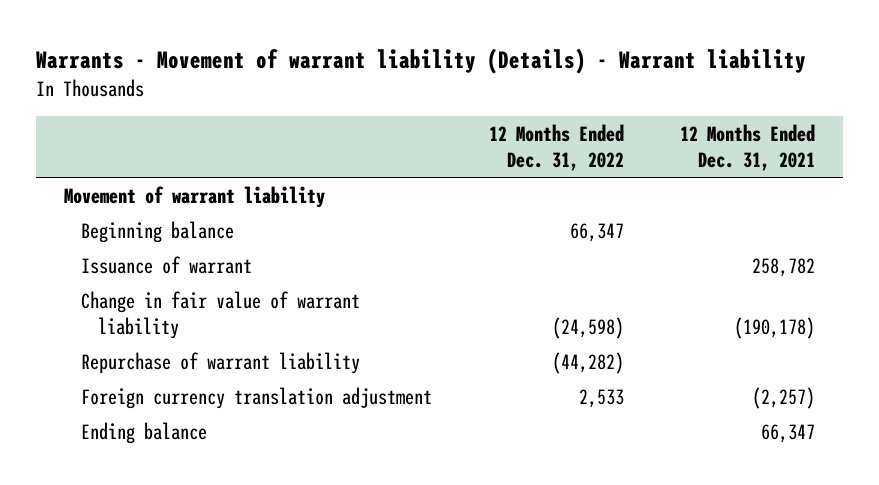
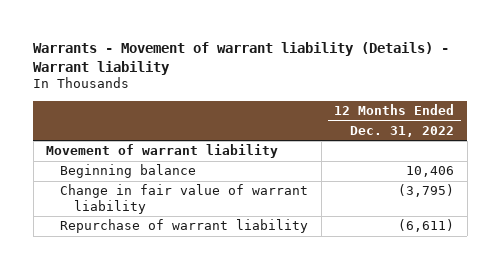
- | 12 Months Ended Dec. 31, 2022 | 12 Months Ended Dec. 31, 2021
+ | 12 Months Ended Dec. 31, 2022
- Beginning balance | 66,347 |
- Issuance of warrant | | 258,782
- Change in fair value of warrant liability | (24,598) | (190,178)
- Repurchase of warrant liability | (44,282) |
- Foreign currency translation adjustment | 2,533 | (2,257)
- Ending balance | | 66,347
+ Beginning balance | 10,406
+ Change in fair value of warrant liability | (3,795)
+ Repurchase of warrant liability | (6,611)

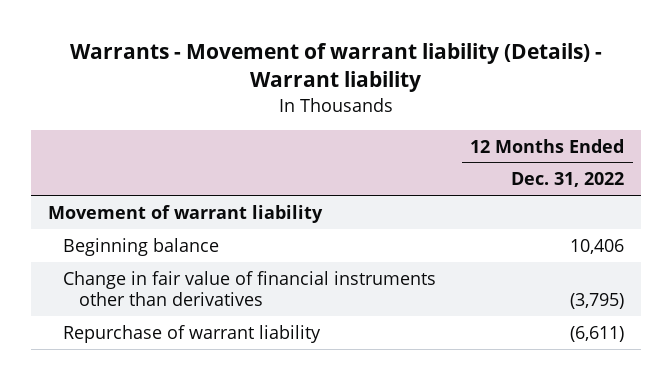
- Change in fair value of warrant liability | (3,795)
+ Change in fair value of financial instruments other than derivatives | (3,795)

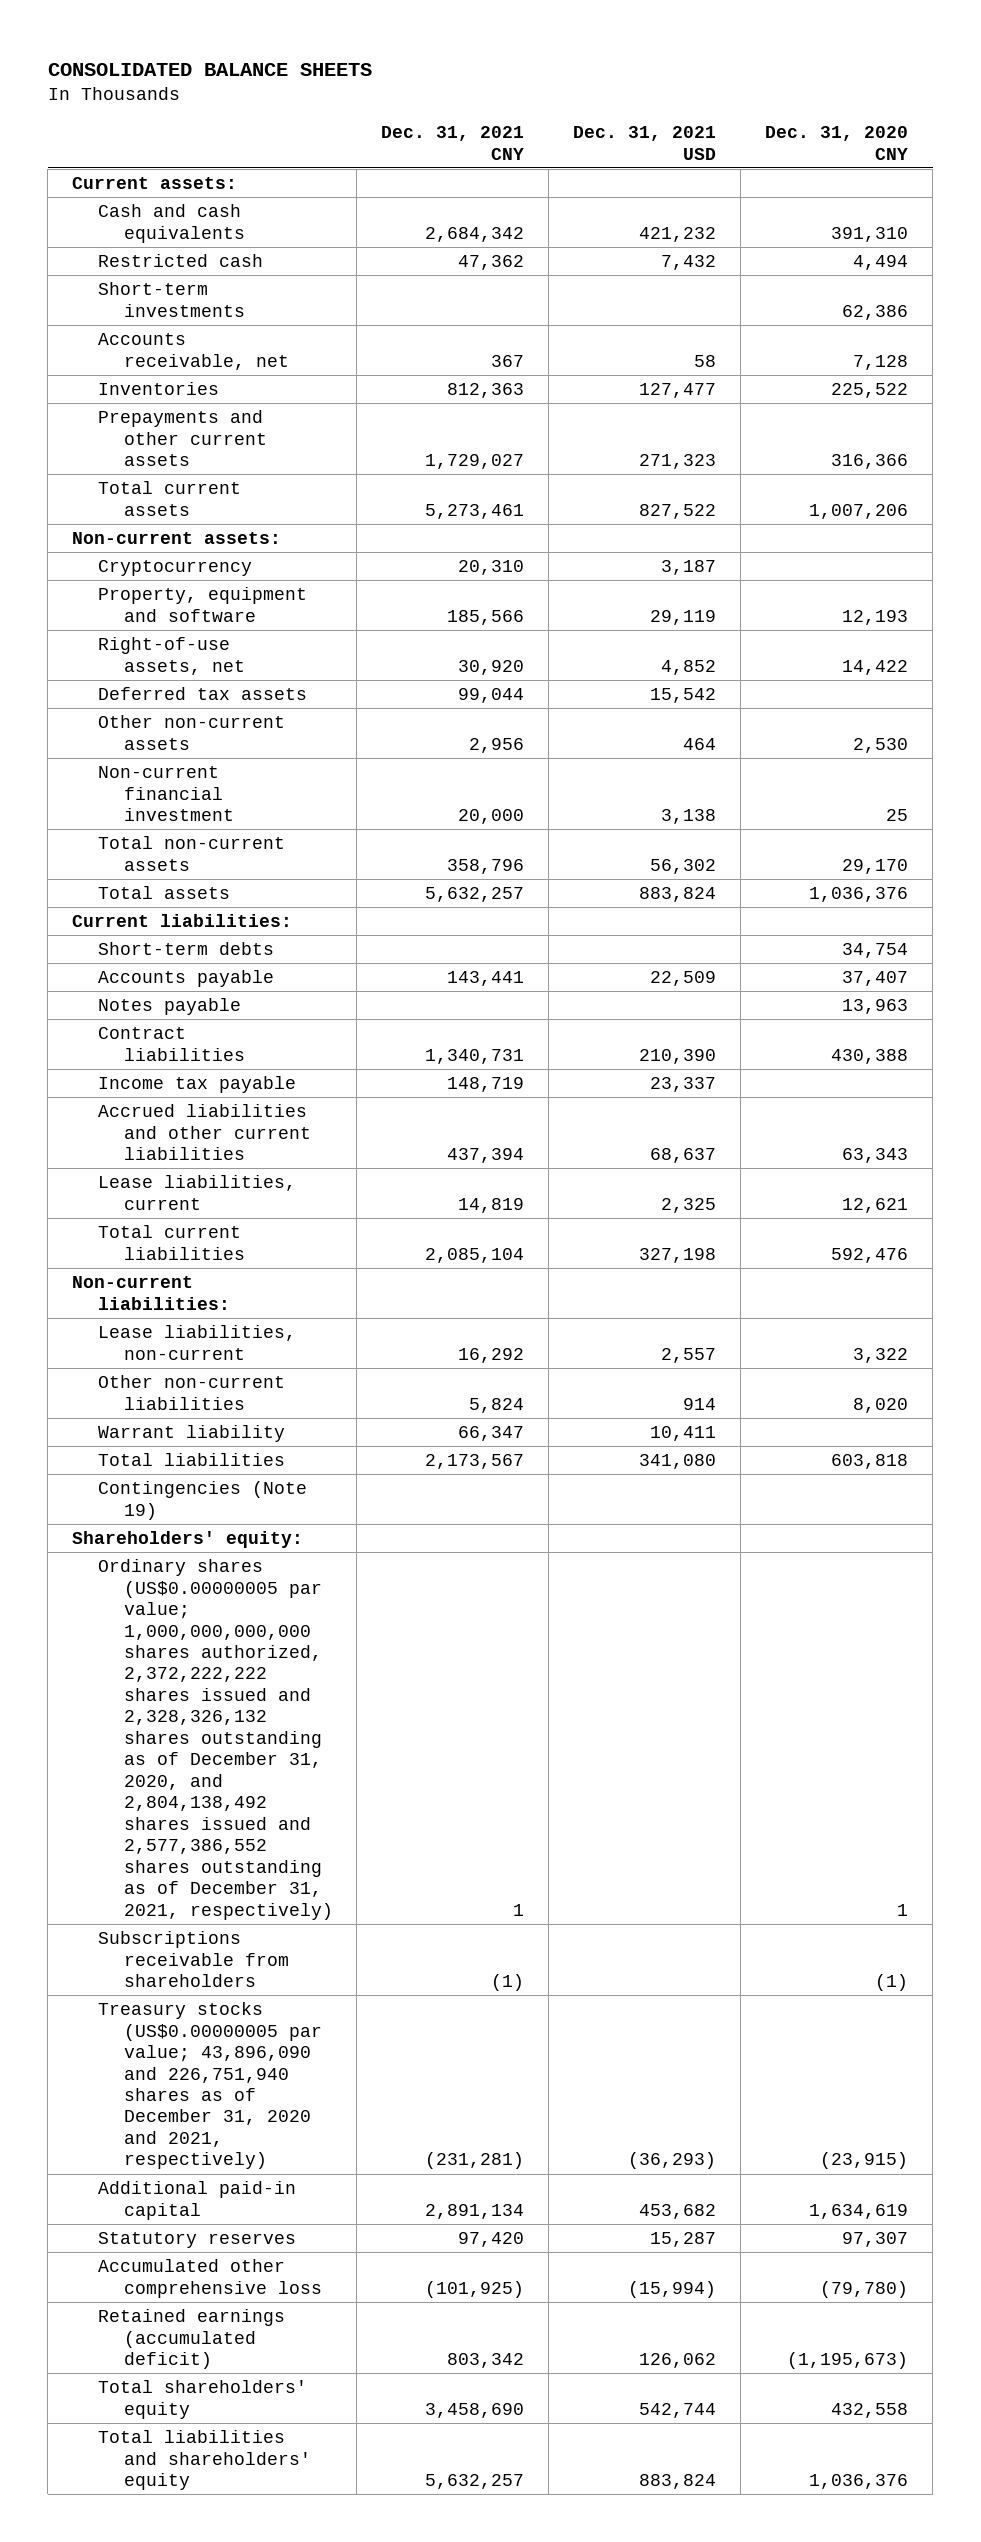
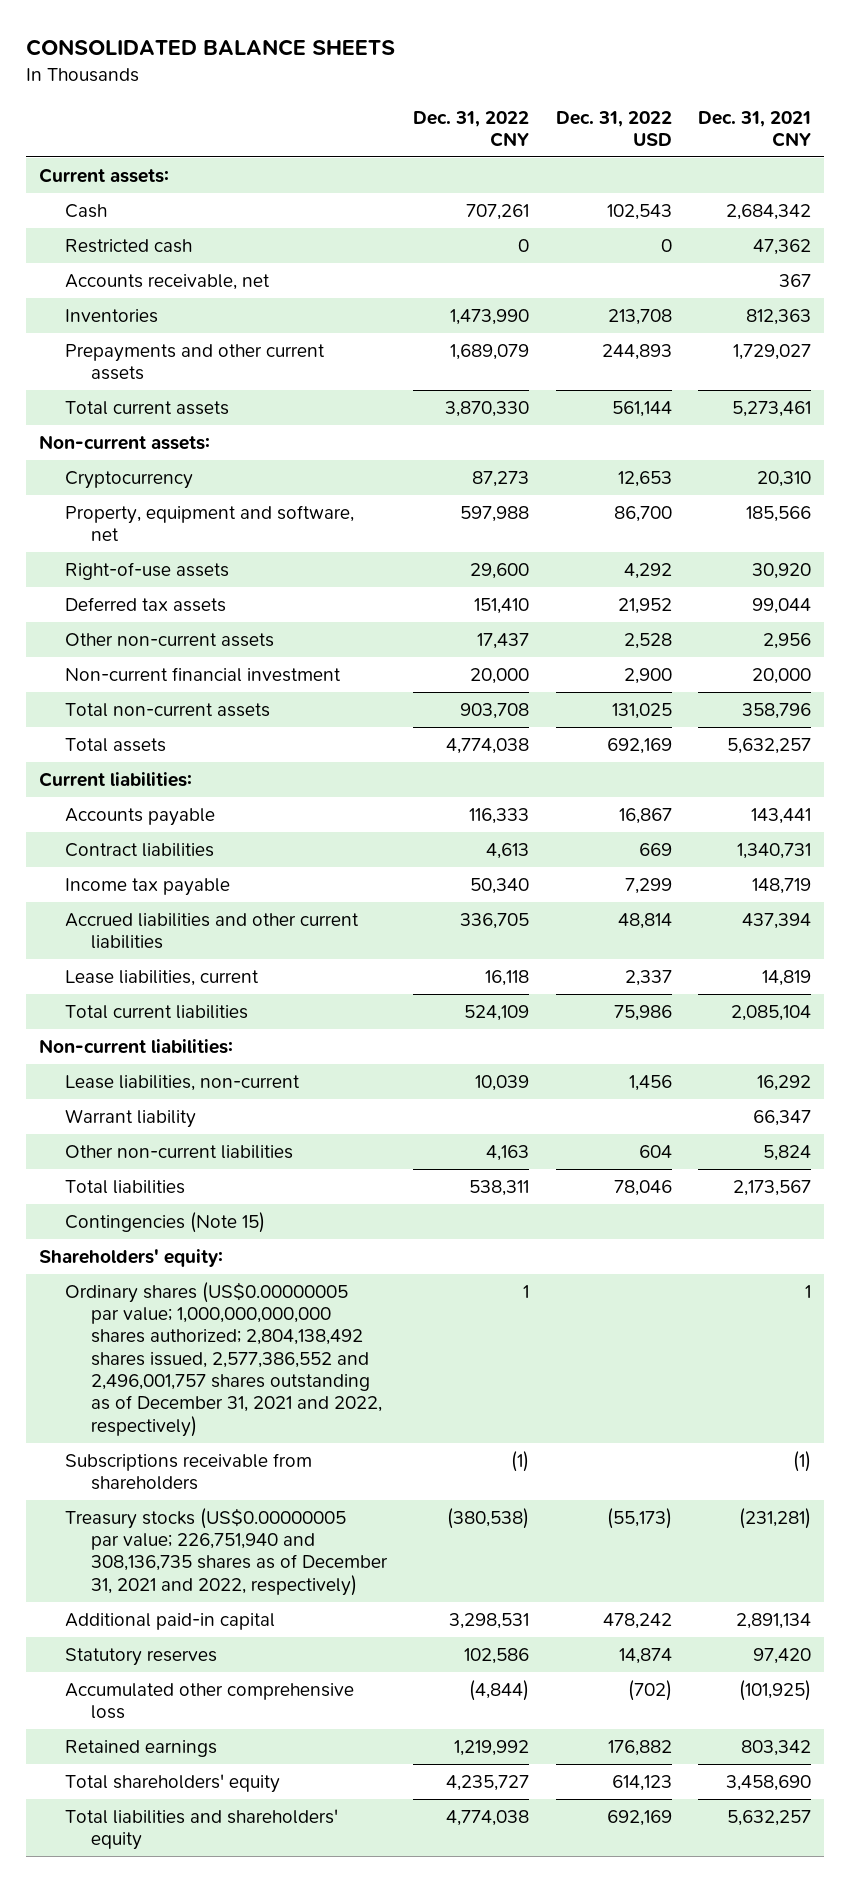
- | Dec. 31, 2021 CNY | Dec. 31, 2021 USD | Dec. 31, 2020 CNY
+ | Dec. 31, 2022 CNY | Dec. 31, 2022 USD | Dec. 31, 2021 CNY
- Cash and cash equivalents | 2,684,342 | 421,232 | 391,310
+ Cash | 707,261 | 102,543 | 2,684,342
- Short-term investments | | | 62,386
- Property, equipment and software | 185,566 | 29,119 | 12,193
- Right-of-use assets, net | 30,920 | 4,852 | 14,422
+ Property, equipment and software, net | 597,988 | 86,700 | 185,566
+ Right-of-use assets | 29,600 | 4,292 | 30,920
- Short-term debts | | | 34,754
- Notes payable | | | 13,963
moved down: Other non-current liabilities | 4,163 | 604 | 5,824
- Contingencies (Note 19)
+ Contingencies (Note 15)
- Ordinary shares (US$0.00000005 par value; 1,000,000,000,000 shares authorized, 2,372,222,222 shares issued and 2,328,326,132 shares outstanding as of December 31, 2020, and 2,804,138,492 shares issued and 2,577,386,552 shares outstanding as of December 31, 2021, respectively) | 1 | | 1
+ Ordinary shares (US$0.00000005 par value; 1,000,000,000,000 shares authorized; 2,804,138,492 shares issued, 2,577,386,552 and 2,496,001,757 shares outstanding as of December 31, 2021 and 2022, respectively) | 1 | | 1
- Treasury stocks (US$0.00000005 par value; 43,896,090 and 226,751,940 shares as of December 31, 2020 and 2021, respectively) | (231,281) | (36,293) | (23,915)
+ Treasury stocks (US$0.00000005 par value; 226,751,940 and 308,136,735 shares as of December 31, 2021 and 2022, respectively) | (380,538) | (55,173) | (231,281)
- Retained earnings (accumulated deficit) | 803,342 | 126,062 | (1,195,673)
+ Retained earnings | 1,219,992 | 176,882 | 803,342

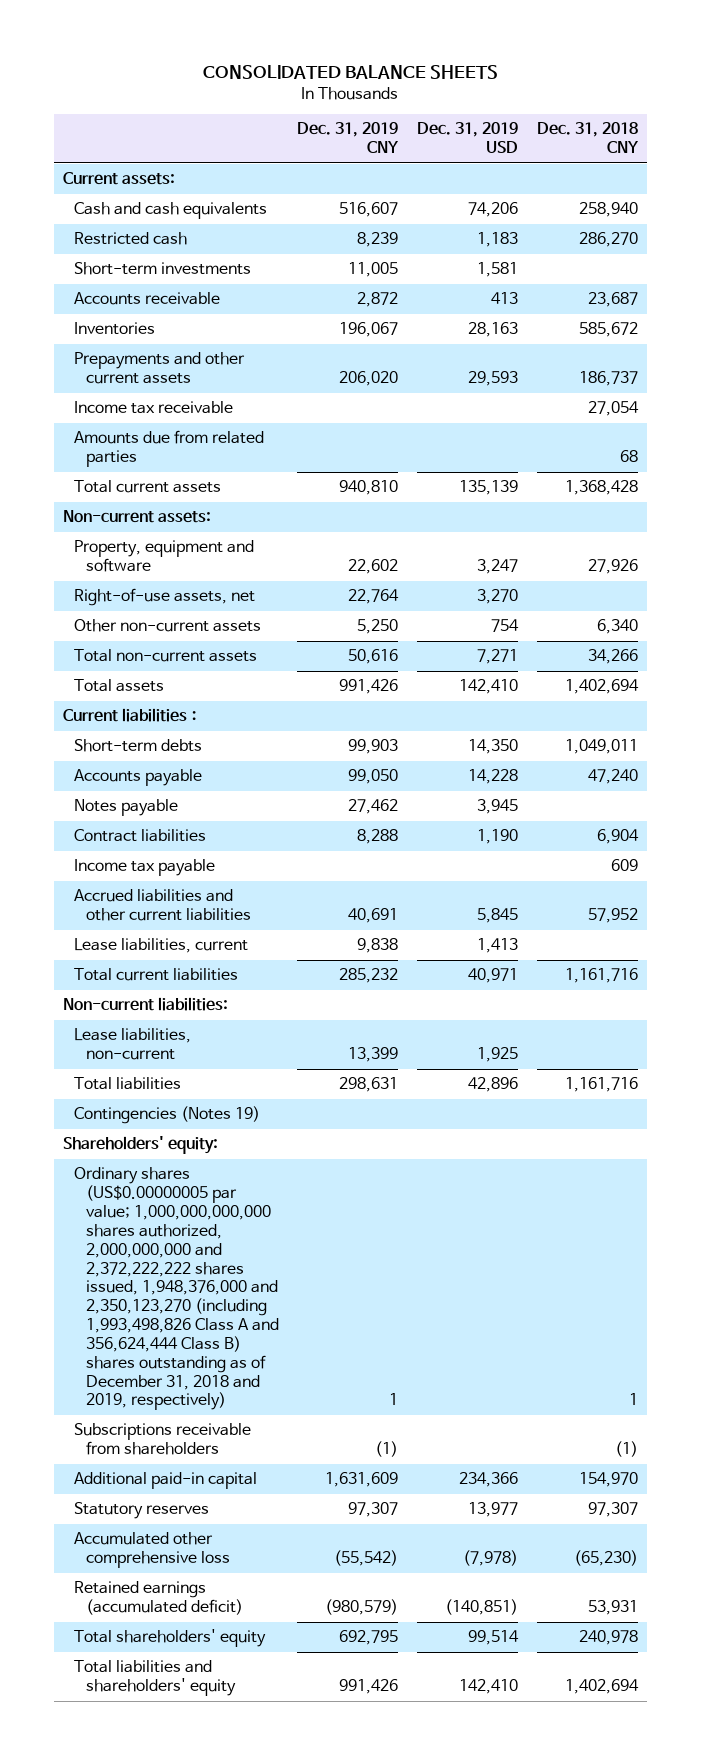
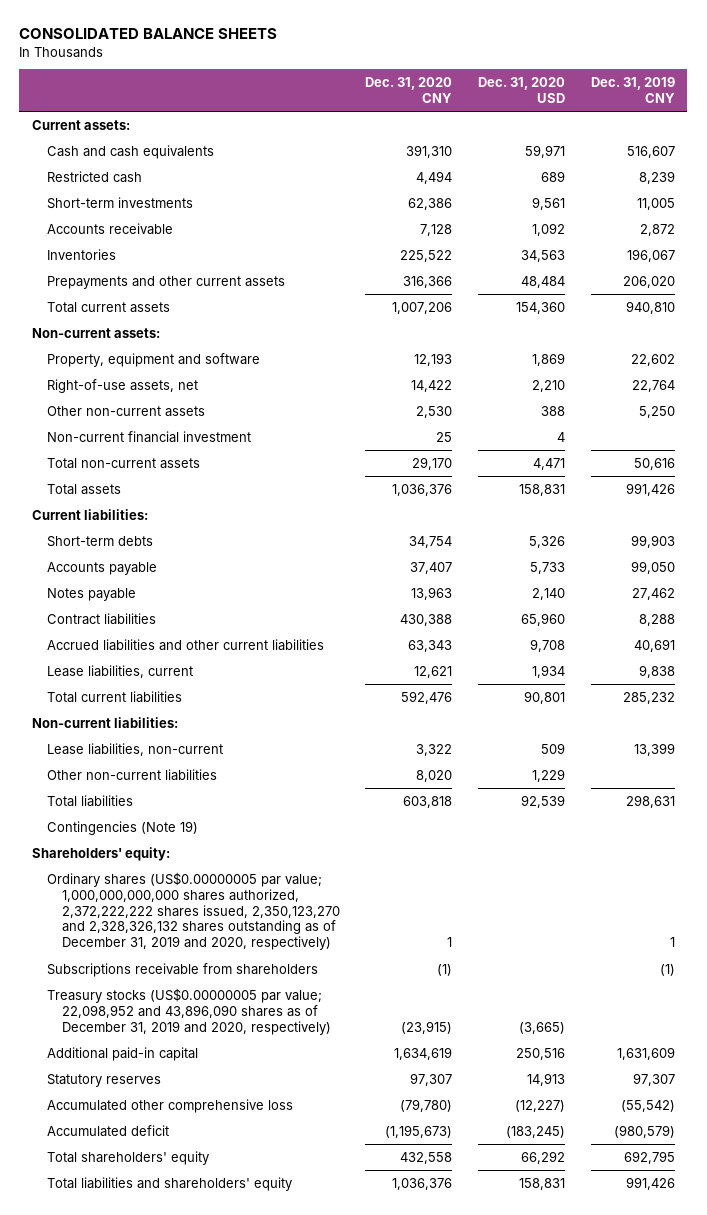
- | Dec. 31, 2019 CNY | Dec. 31, 2019 USD | Dec. 31, 2018 CNY
+ | Dec. 31, 2020 CNY | Dec. 31, 2020 USD | Dec. 31, 2019 CNY
- Income tax receivable | | | 27,054
- Amounts due from related parties | | | 68
+ Non-current financial investment | 25 | 4 |
- Current liabilities：
+ Current liabilities:
- Income tax payable | | | 609
+ Other non-current liabilities | 8,020 | 1,229 |
- Contingencies (Notes 19)
+ Contingencies (Note 19)
- Ordinary shares (US$0.00000005 par value; 1,000,000,000,000 shares authorized, 2,000,000,000 and 2,372,222,222 shares issued, 1,948,376,000 and 2,350,123,270 (including 1,993,498,826 Class A and 356,624,444 Class B) shares outstanding as of December 31, 2018 and 2019, respectively) | 1 | | 1
+ Ordinary shares (US$0.00000005 par value; 1,000,000,000,000 shares authorized, 2,372,222,222 shares issued, 2,350,123,270 and 2,328,326,132 shares outstanding as of December 31, 2019 and 2020, respectively) | 1 | | 1
+ Treasury stocks (US$0.00000005 par value; 22,098,952 and 43,896,090 shares as of December 31, 2019 and 2020, respectively) | (23,915) | (3,665) |
- Retained earnings (accumulated deficit) | (980,579) | (140,851) | 53,931
+ Accumulated deficit | (1,195,673) | (183,245) | (980,579)

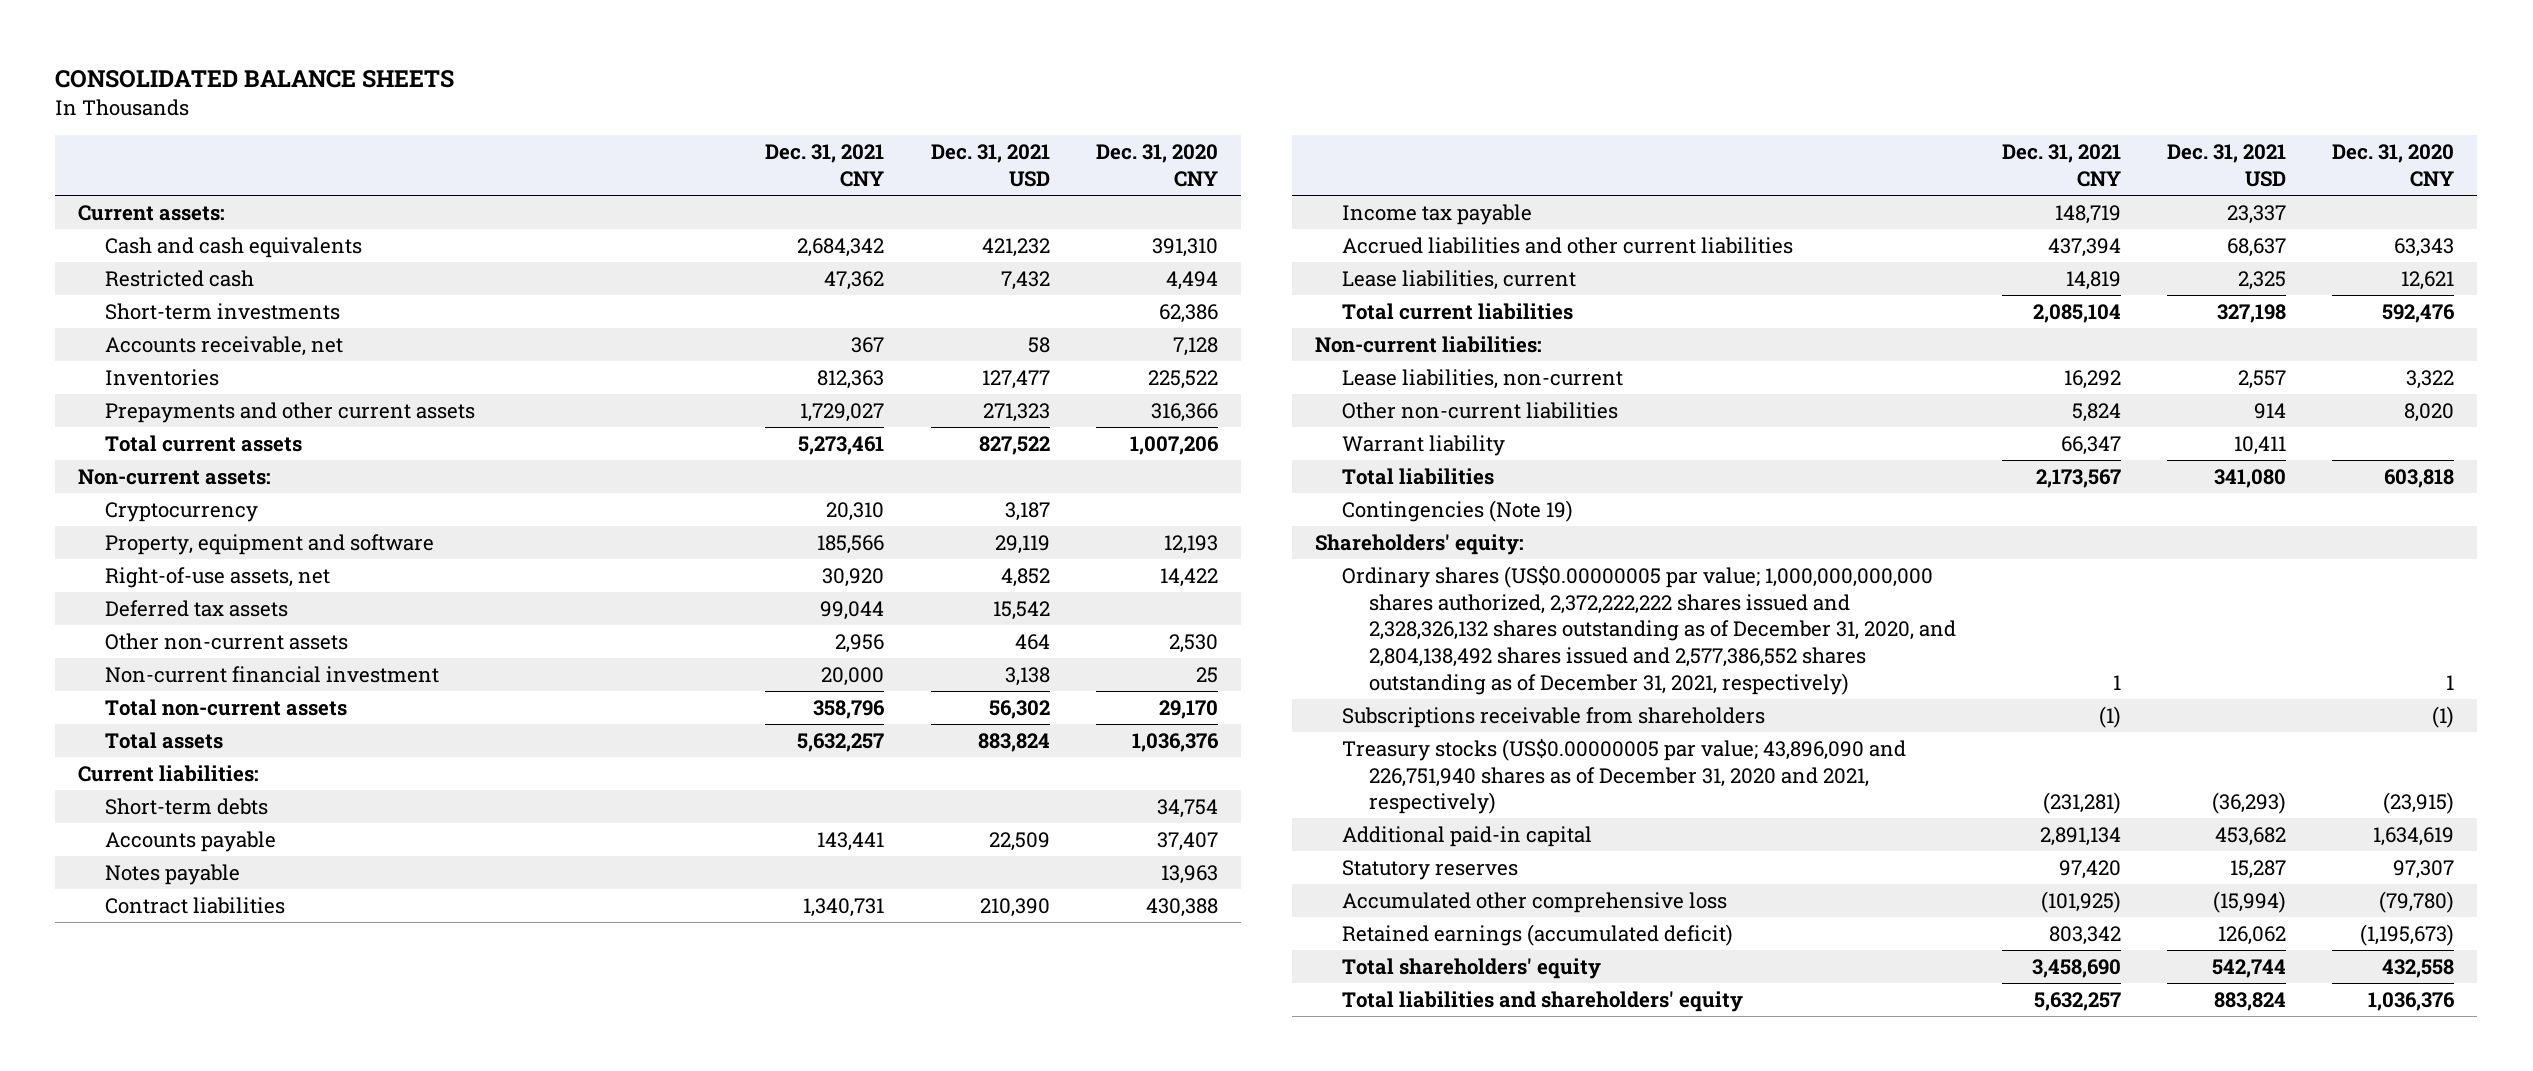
- | Dec. 31, 2020 CNY | Dec. 31, 2020 USD | Dec. 31, 2019 CNY
+ | Dec. 31, 2021 CNY | Dec. 31, 2021 USD | Dec. 31, 2020 CNY
- Accounts receivable | 7,128 | 1,092 | 2,872
+ Accounts receivable, net | 367 | 58 | 7,128
+ Cryptocurrency | 20,310 | 3,187 |
+ Deferred tax assets | 99,044 | 15,542 |
+ Income tax payable | 148,719 | 23,337 |
+ Warrant liability | 66,347 | 10,411 |
- Ordinary shares (US$0.00000005 par value; 1,000,000,000,000 shares authorized, 2,372,222,222 shares issued, 2,350,123,270 and 2,328,326,132 shares outstanding as of December 31, 2019 and 2020, respectively) | 1 | | 1
+ Ordinary shares (US$0.00000005 par value; 1,000,000,000,000 shares authorized, 2,372,222,222 shares issued and 2,328,326,132 shares outstanding as of December 31, 2020, and 2,804,138,492 shares issued and 2,577,386,552 shares outstanding as of December 31, 2021, respectively) | 1 | | 1
- Treasury stocks (US$0.00000005 par value; 22,098,952 and 43,896,090 shares as of December 31, 2019 and 2020, respectively) | (23,915) | (3,665) |
+ Treasury stocks (US$0.00000005 par value; 43,896,090 and 226,751,940 shares as of December 31, 2020 and 2021, respectively) | (231,281) | (36,293) | (23,915)
- Accumulated deficit | (1,195,673) | (183,245) | (980,579)
+ Retained earnings (accumulated deficit) | 803,342 | 126,062 | (1,195,673)

